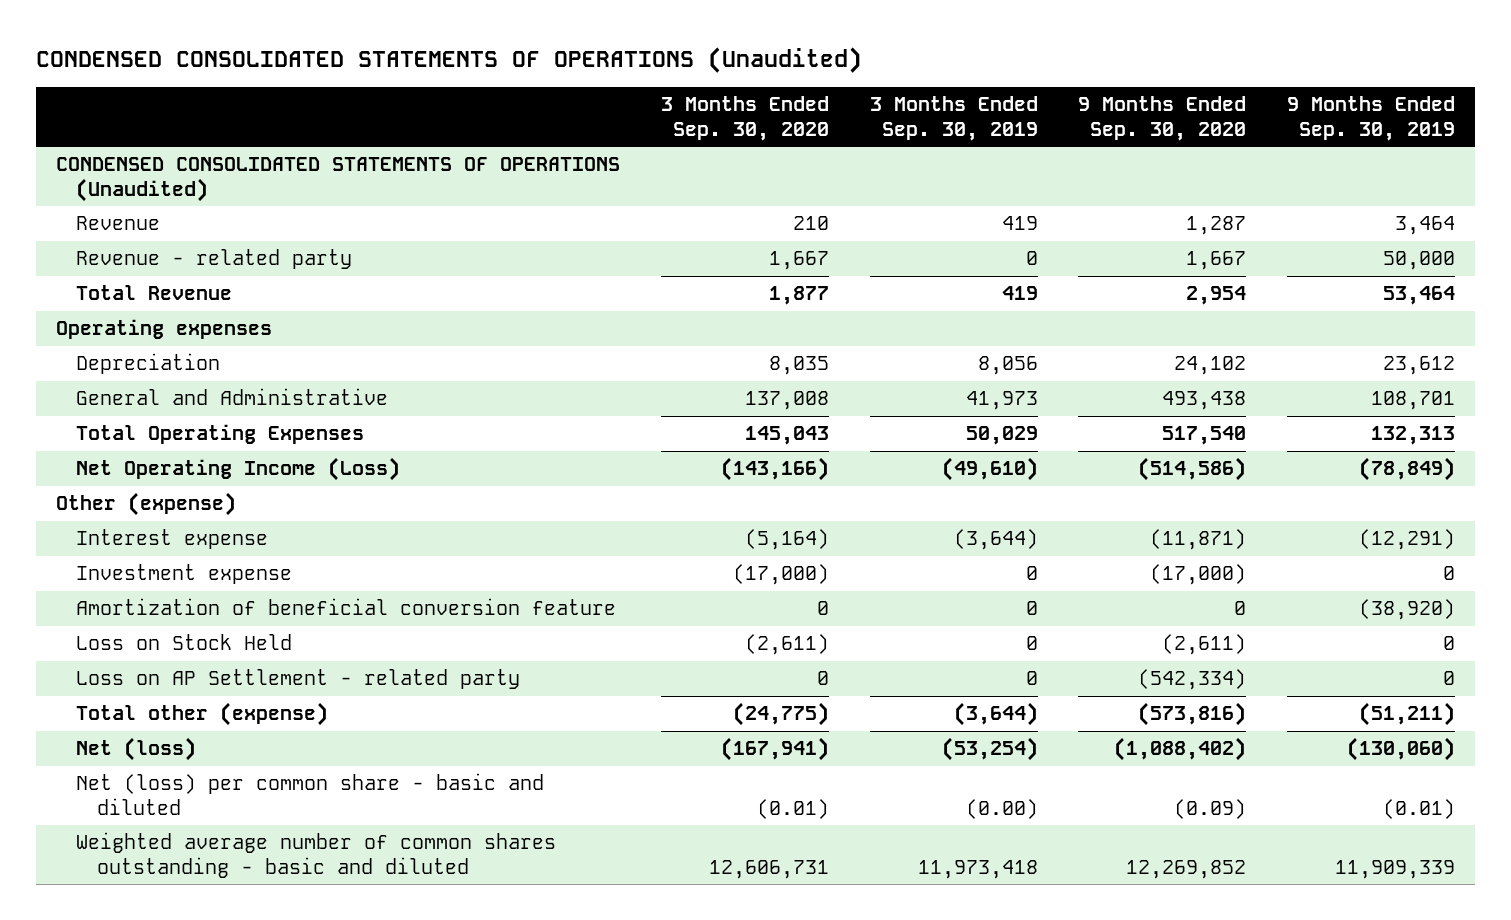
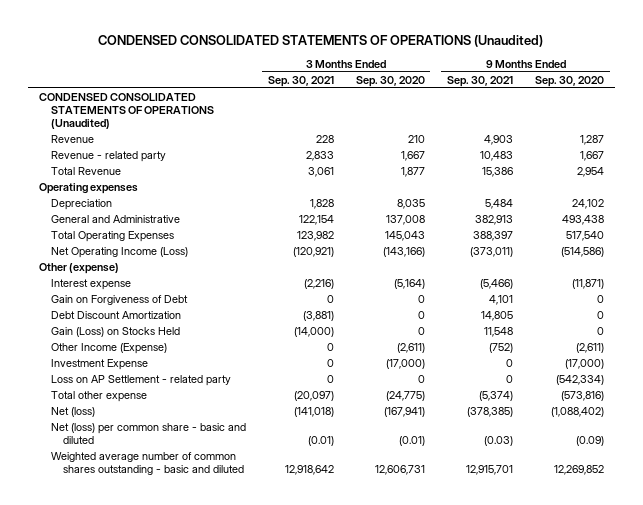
- | 3 Months Ended Sep. 30, 2020 | 3 Months Ended Sep. 30, 2019 | 9 Months Ended Sep. 30, 2020 | 9 Months Ended Sep. 30, 2019
+ | 3 Months Ended Sep. 30, 2021 | 3 Months Ended Sep. 30, 2020 | 9 Months Ended Sep. 30, 2021 | 9 Months Ended Sep. 30, 2020
- Investment expense | (17,000) | 0 | (17,000) | 0
- Amortization of beneficial conversion feature | 0 | 0 | 0 | (38,920)
- Loss on Stock Held | (2,611) | 0 | (2,611) | 0
+ Gain on Forgiveness of Debt | 0 | 0 | 4,101 | 0
+ Debt Discount Amortization | (3,881) | 0 | 14,805 | 0
+ Gain (Loss) on Stocks Held | (14,000) | 0 | 11,548 | 0
+ Other Income (Expense) | 0 | (2,611) | (752) | (2,611)
+ Investment Expense | 0 | (17,000) | 0 | (17,000)
- Total other (expense) | (24,775) | (3,644) | (573,816) | (51,211)
+ Total other expense | (20,097) | (24,775) | (5,374) | (573,816)

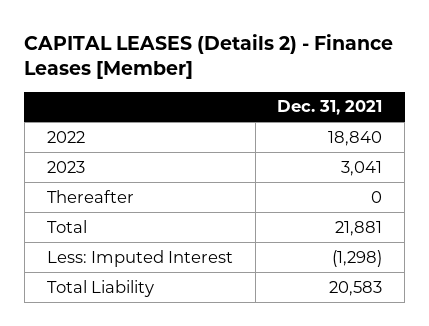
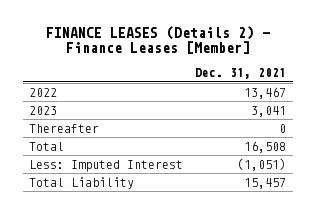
- CAPITAL LEASES (Details 2) - Finance Leases [Member]
+ FINANCE LEASES (Details 2) - Finance Leases [Member]
- 2022 | 18,840
+ 2022 | 13,467
- Total | 21,881
- Less: Imputed Interest | (1,298)
- Total Liability | 20,583
+ Total | 16,508
+ Less: Imputed Interest | (1,051)
+ Total Liability | 15,457

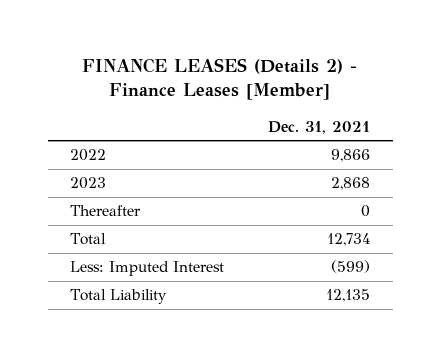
- 2022 | 13,467
- 2023 | 3,041
+ 2022 | 9,866
+ 2023 | 2,868
- Total | 16,508
- Less: Imputed Interest | (1,051)
- Total Liability | 15,457
+ Total | 12,734
+ Less: Imputed Interest | (599)
+ Total Liability | 12,135

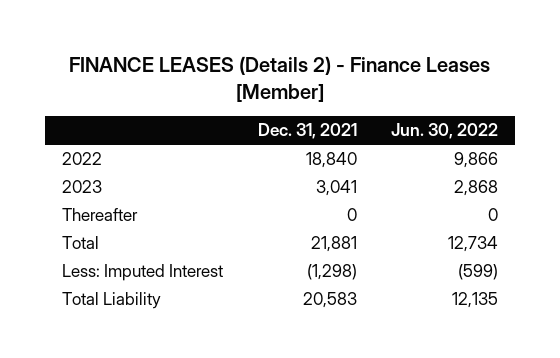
- | Dec. 31, 2021
+ | Dec. 31, 2021 | Jun. 30, 2022
- 2022 | 9,866
- 2023 | 2,868
+ 2022 | 18,840 | 9,866
+ 2023 | 3,041 | 2,868
- Total | 12,734
- Less: Imputed Interest | (599)
- Total Liability | 12,135
+ Total | 21,881 | 12,734
+ Less: Imputed Interest | (1,298) | (599)
+ Total Liability | 20,583 | 12,135

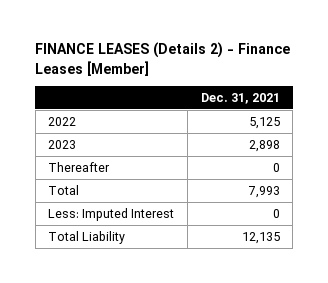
- | Dec. 31, 2021 | Jun. 30, 2022
+ | Dec. 31, 2021
- 2022 | 18,840 | 9,866
- 2023 | 3,041 | 2,868
+ 2022 | 5,125
+ 2023 | 2,898
- Total | 21,881 | 12,734
- Less: Imputed Interest | (1,298) | (599)
- Total Liability | 20,583 | 12,135
+ Total | 7,993
+ Less: Imputed Interest | 0
+ Total Liability | 12,135

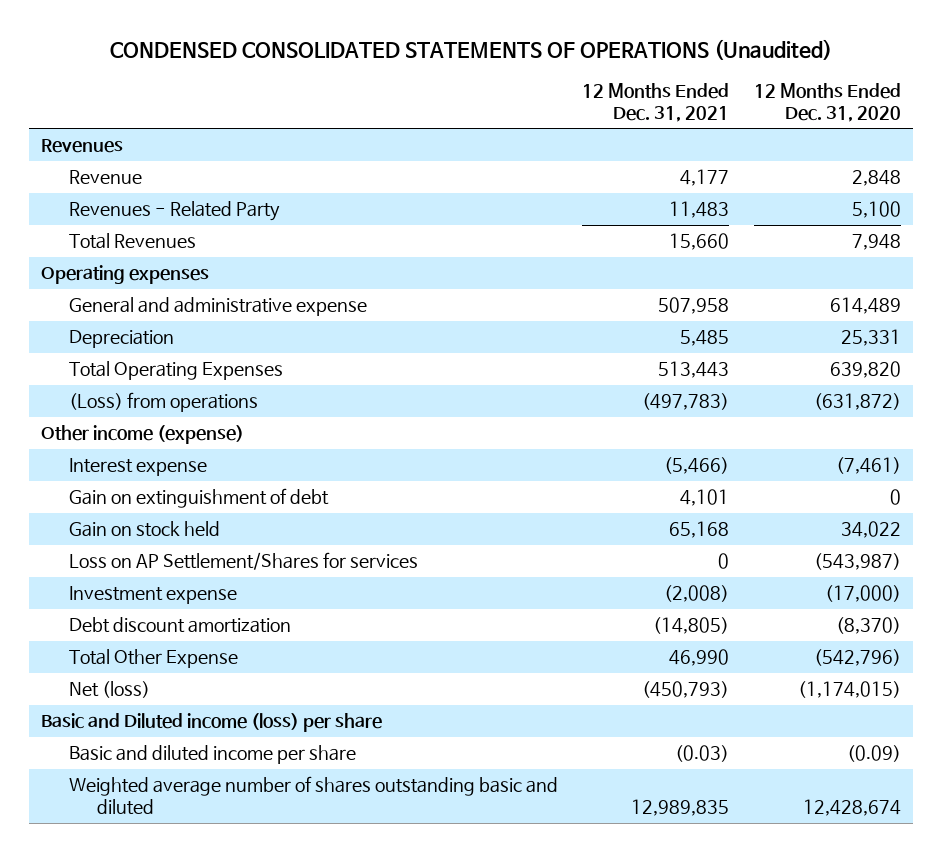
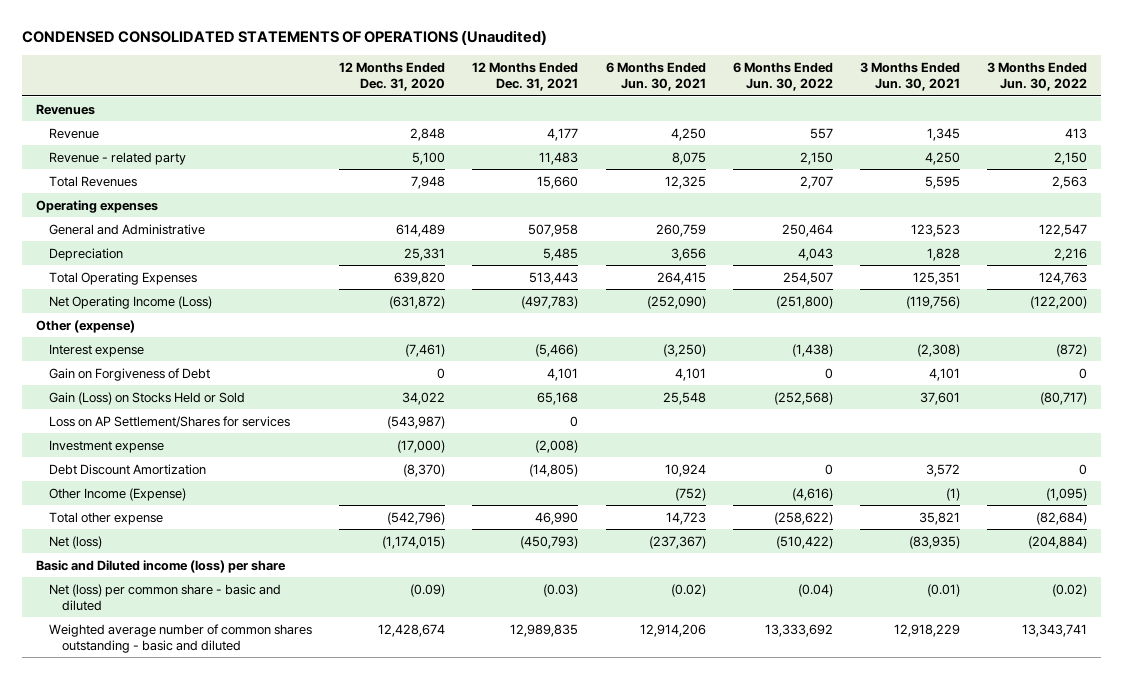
- | 12 Months Ended Dec. 31, 2021 | 12 Months Ended Dec. 31, 2020
+ | 12 Months Ended Dec. 31, 2020 | 12 Months Ended Dec. 31, 2021 | 6 Months Ended Jun. 30, 2021 | 6 Months Ended Jun. 30, 2022 | 3 Months Ended Jun. 30, 2021 | 3 Months Ended Jun. 30, 2022
- Revenues - Related Party | 11,483 | 5,100
+ Revenue - related party | 5,100 | 11,483 | 8,075 | 2,150 | 4,250 | 2,150
- General and administrative expense | 507,958 | 614,489
+ General and Administrative | 614,489 | 507,958 | 260,759 | 250,464 | 123,523 | 122,547
- (Loss) from operations | (497,783) | (631,872)
- Other income (expense)
+ Net Operating Income (Loss) | (631,872) | (497,783) | (252,090) | (251,800) | (119,756) | (122,200)
+ Other (expense)
- Gain on extinguishment of debt | 4,101 | 0
- Gain on stock held | 65,168 | 34,022
+ Gain on Forgiveness of Debt | 0 | 4,101 | 4,101 | 0 | 4,101 | 0
+ Gain (Loss) on Stocks Held or Sold | 34,022 | 65,168 | 25,548 | (252,568) | 37,601 | (80,717)
- Debt discount amortization | (14,805) | (8,370)
- Total Other Expense | 46,990 | (542,796)
+ Debt Discount Amortization | (8,370) | (14,805) | 10,924 | 0 | 3,572 | 0
+ Other Income (Expense) | | | (752) | (4,616) | (1) | (1,095)
+ Total other expense | (542,796) | 46,990 | 14,723 | (258,622) | 35,821 | (82,684)
- Basic and diluted income per share | (0.03) | (0.09)
- Weighted average number of shares outstanding basic and diluted | 12,989,835 | 12,428,674
+ Net (loss) per common share - basic and diluted | (0.09) | (0.03) | (0.02) | (0.04) | (0.01) | (0.02)
+ Weighted average number of common shares outstanding - basic and diluted | 12,428,674 | 12,989,835 | 12,914,206 | 13,333,692 | 12,918,229 | 13,343,741

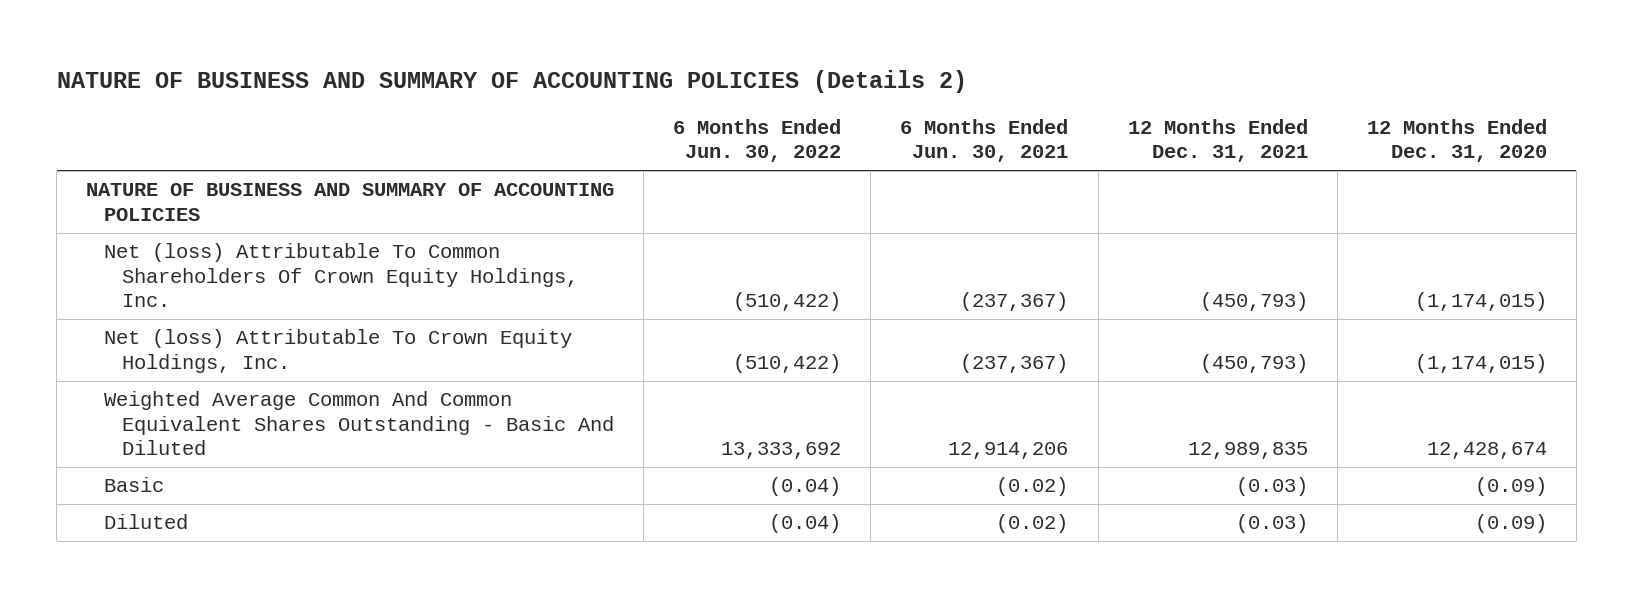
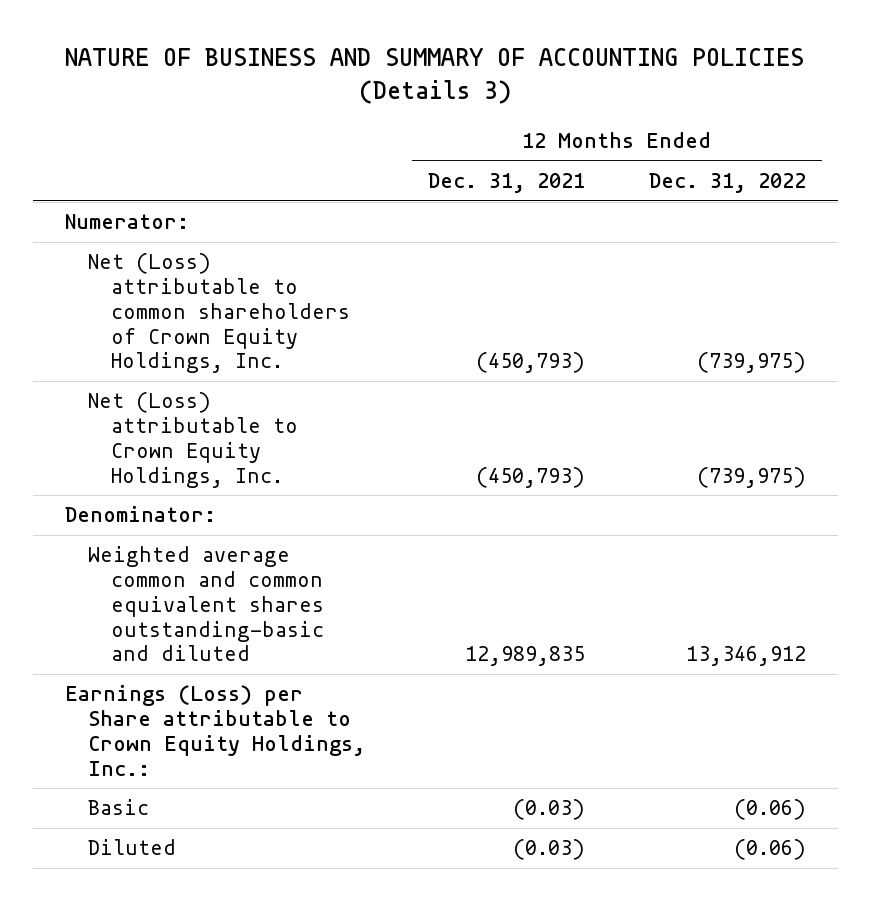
- NATURE OF BUSINESS AND SUMMARY OF ACCOUNTING POLICIES (Details 2)
+ NATURE OF BUSINESS AND SUMMARY OF ACCOUNTING POLICIES (Details 3)
- | 6 Months Ended Jun. 30, 2022 | 6 Months Ended Jun. 30, 2021 | 12 Months Ended Dec. 31, 2021 | 12 Months Ended Dec. 31, 2020
+ | 12 Months Ended Dec. 31, 2021 | 12 Months Ended Dec. 31, 2022
- NATURE OF BUSINESS AND SUMMARY OF ACCOUNTING POLICIES
- Net (loss) Attributable To Common Shareholders Of Crown Equity Holdings, Inc. | (510,422) | (237,367) | (450,793) | (1,174,015)
- Net (loss) Attributable To Crown Equity Holdings, Inc. | (510,422) | (237,367) | (450,793) | (1,174,015)
- Weighted Average Common And Common Equivalent Shares Outstanding - Basic And Diluted | 13,333,692 | 12,914,206 | 12,989,835 | 12,428,674
+ Numerator:
+ Net (Loss) attributable to common shareholders of Crown Equity Holdings, Inc. | (450,793) | (739,975)
+ Net (Loss) attributable to Crown Equity Holdings, Inc. | (450,793) | (739,975)
+ Denominator:
+ Weighted average common and common equivalent shares outstanding-basic and diluted | 12,989,835 | 13,346,912
+ Earnings (Loss) per Share attributable to Crown Equity Holdings, Inc.:

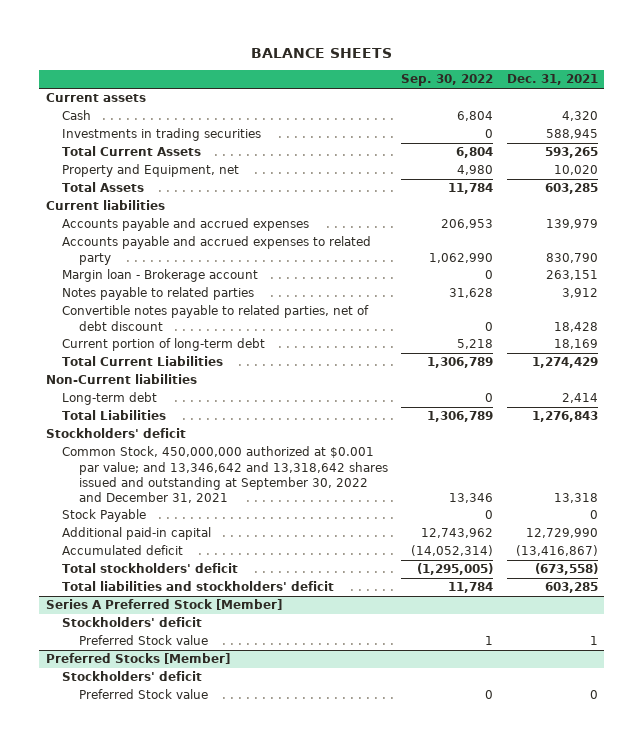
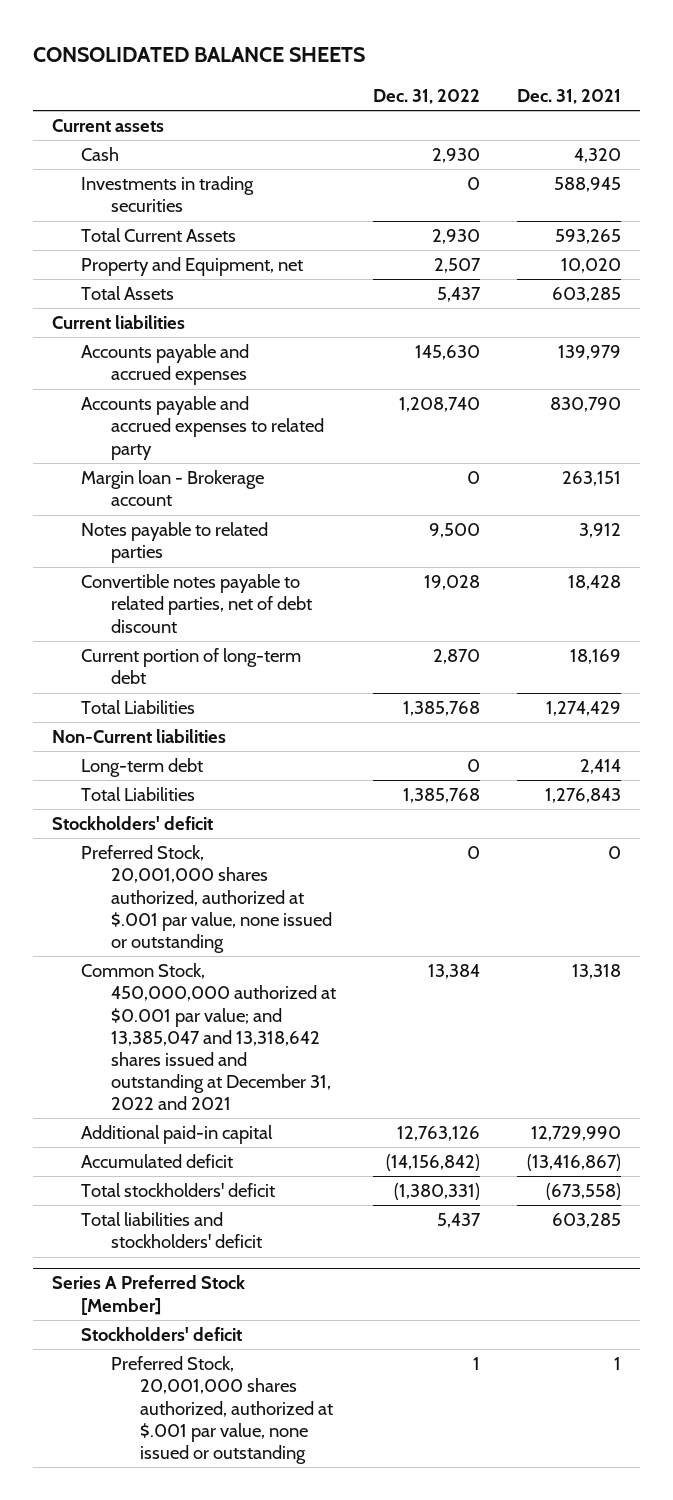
- BALANCE SHEETS
+ CONSOLIDATED BALANCE SHEETS
- | Sep. 30, 2022 | Dec. 31, 2021
+ | Dec. 31, 2022 | Dec. 31, 2021
- Total Current Liabilities | 1,306,789 | 1,274,429
+ Total Liabilities | 1,385,768 | 1,274,429
- Common Stock, 450,000,000 authorized at $0.001 par value; and 13,346,642 and 13,318,642 shares issued and outstanding at September 30, 2022 and December 31, 2021 | 13,346 | 13,318
- Stock Payable | 0 | 0
+ Preferred Stock, 20,001,000 shares authorized, authorized at $.001 par value, none issued or outstanding | 0 | 0
+ Common Stock, 450,000,000 authorized at $0.001 par value; and 13,385,047 and 13,318,642 shares issued and outstanding at December 31, 2022 and 2021 | 13,384 | 13,318
@ Series A Preferred Stock [Member]
- Preferred Stock value | 1 | 1
- Preferred Stocks [Member]
- Stockholders' deficit
- Preferred Stock value | 0 | 0
@ Series A Preferred Stock [Member]
+ Preferred Stock, 20,001,000 shares authorized, authorized at $.001 par value, none issued or outstanding | 1 | 1

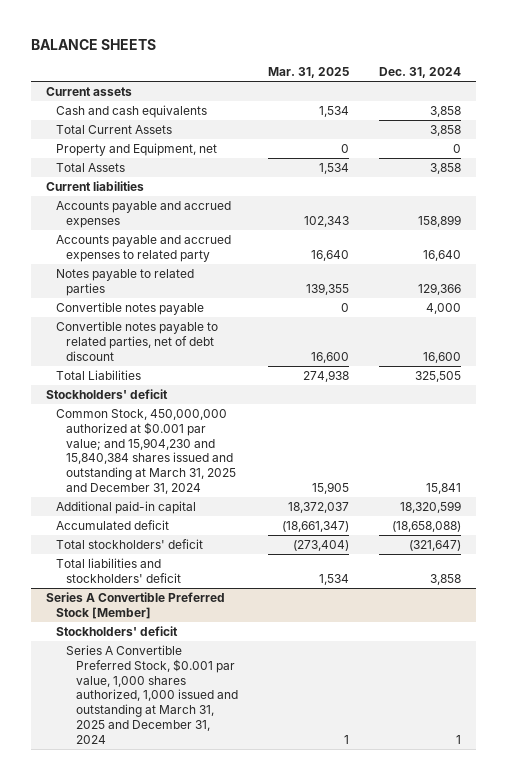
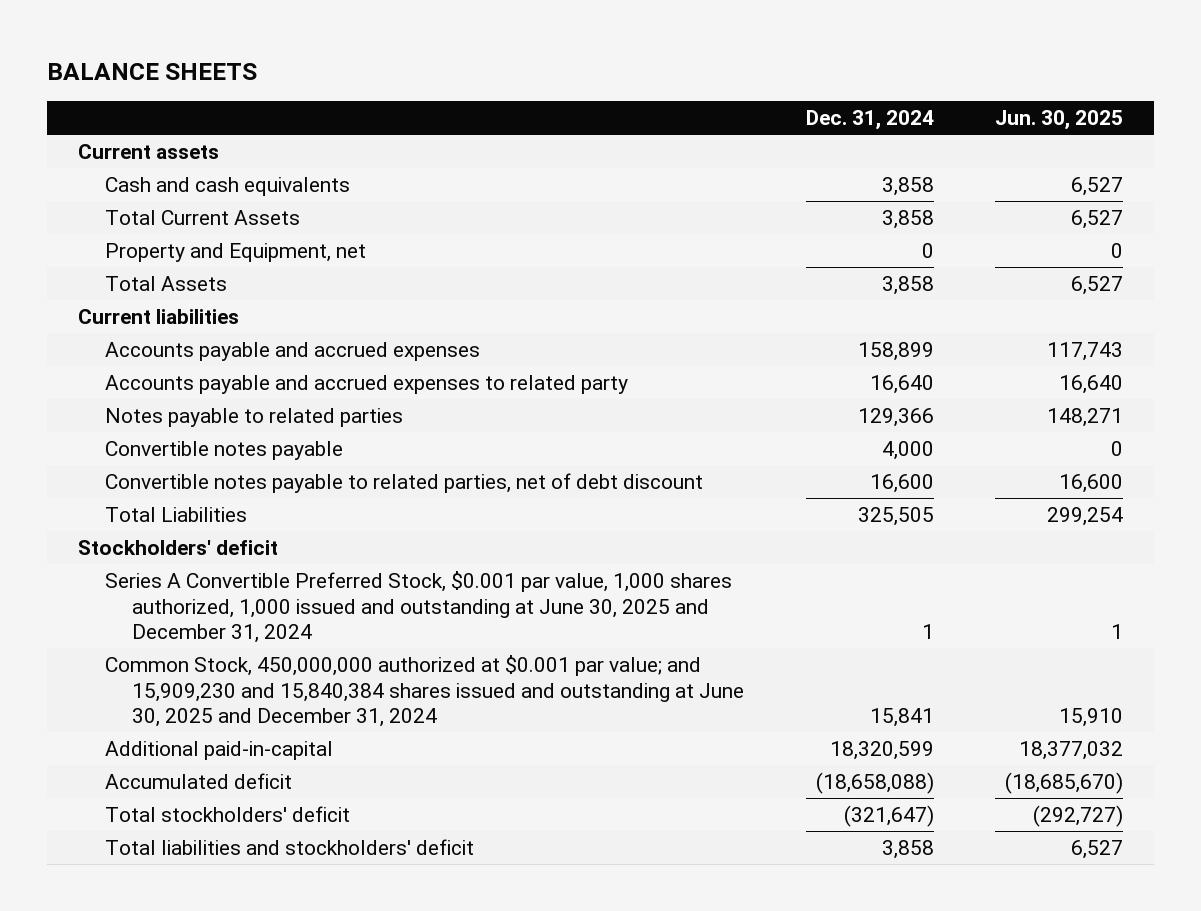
- | Mar. 31, 2025 | Dec. 31, 2024
+ | Dec. 31, 2024 | Jun. 30, 2025
- Common Stock, 450,000,000 authorized at $0.001 par value; and 15,904,230 and 15,840,384 shares issued and outstanding at March 31, 2025 and December 31, 2024 | 15,905 | 15,841
- Additional paid-in capital | 18,372,037 | 18,320,599
+ Series A Convertible Preferred Stock, $0.001 par value, 1,000 shares authorized, 1,000 issued and outstanding at June 30, 2025 and December 31, 2024 | 1 | 1
+ Common Stock, 450,000,000 authorized at $0.001 par value; and 15,909,230 and 15,840,384 shares issued and outstanding at June 30, 2025 and December 31, 2024 | 15,841 | 15,910
+ Additional paid-in-capital | 18,320,599 | 18,377,032
- Series A Convertible Preferred Stock [Member]
- Stockholders' deficit
- Series A Convertible Preferred Stock, $0.001 par value, 1,000 shares authorized, 1,000 issued and outstanding at March 31, 2025 and December 31, 2024 | 1 | 1

